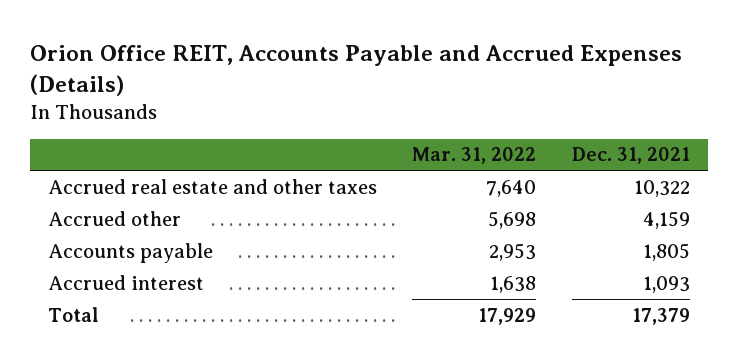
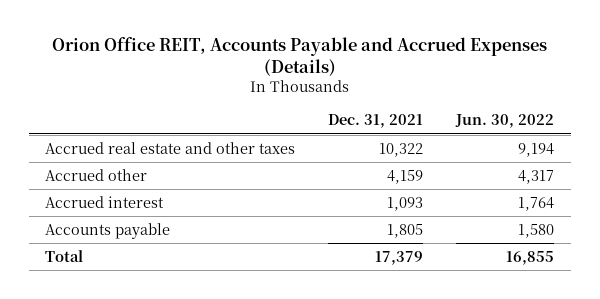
- | Mar. 31, 2022 | Dec. 31, 2021
+ | Dec. 31, 2021 | Jun. 30, 2022
moved down: Accounts payable | 1,805 | 1,580

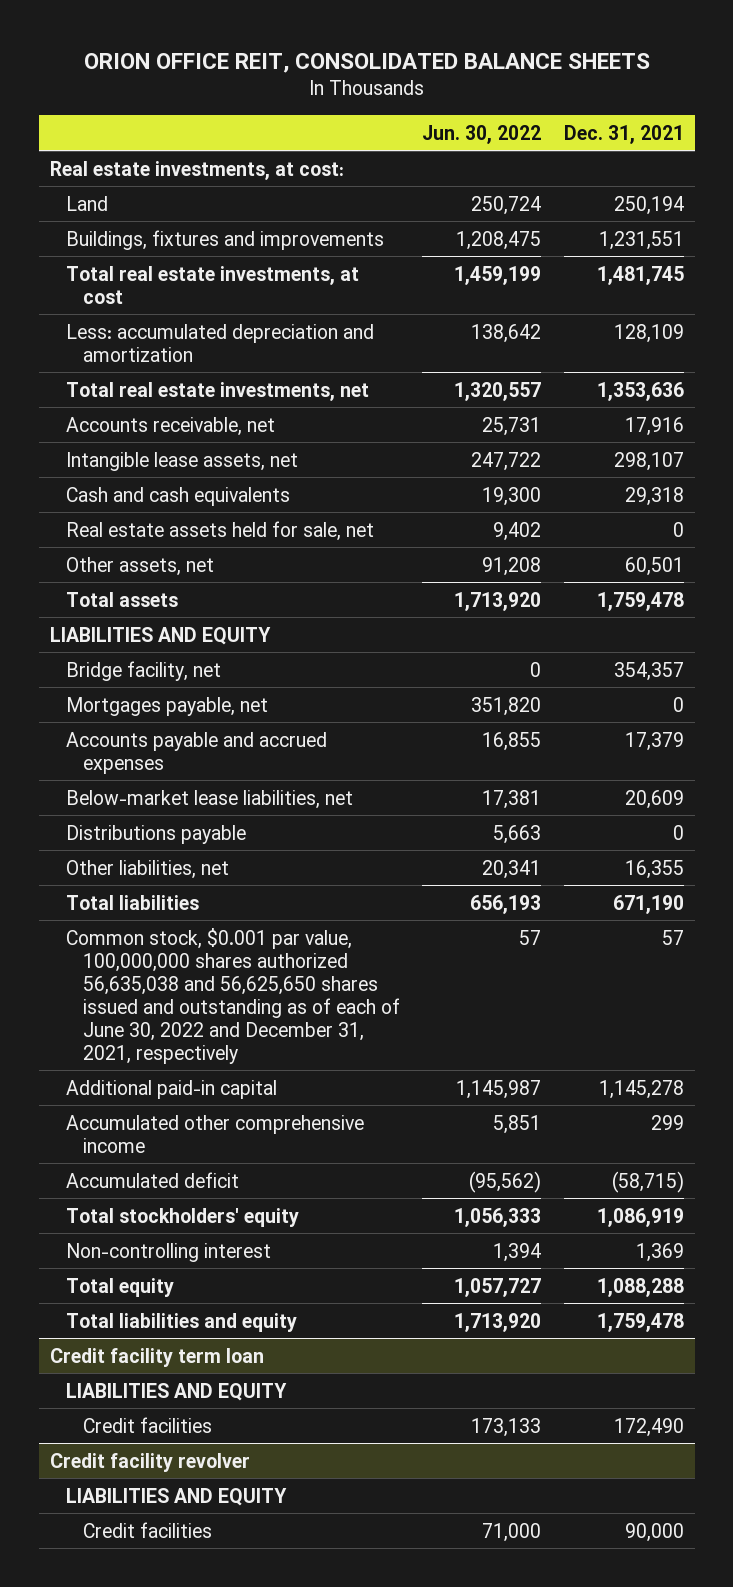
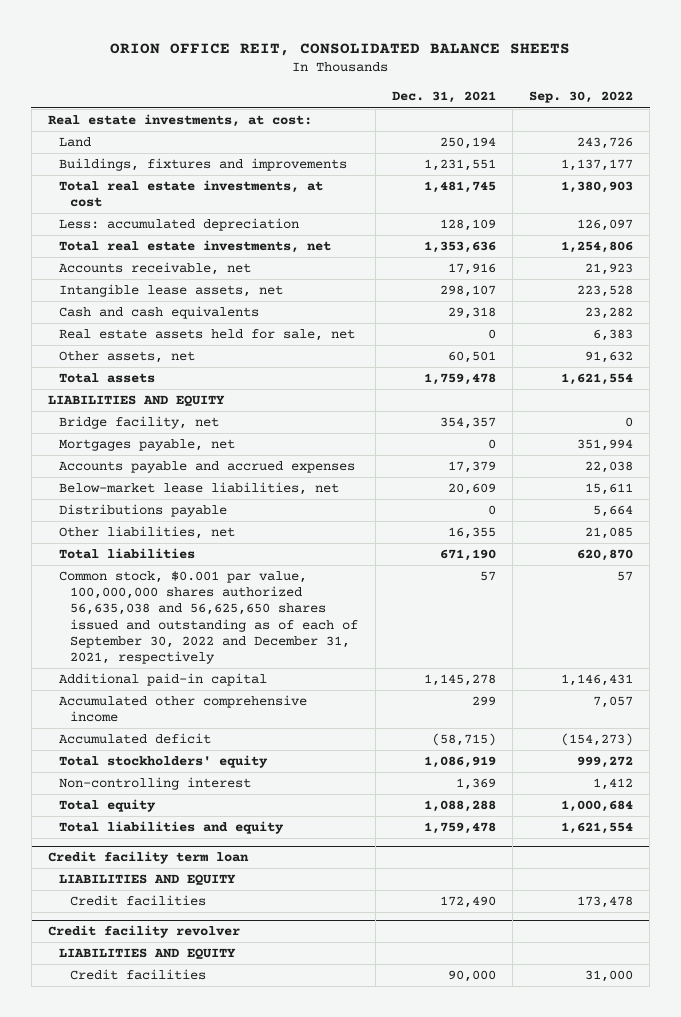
- | Jun. 30, 2022 | Dec. 31, 2021
+ | Dec. 31, 2021 | Sep. 30, 2022
- Less: accumulated depreciation and amortization | 138,642 | 128,109
+ Less: accumulated depreciation | 128,109 | 126,097
- Common stock, $0.001 par value, 100,000,000 shares authorized 56,635,038 and 56,625,650 shares issued and outstanding as of each of June 30, 2022 and December 31, 2021, respectively | 57 | 57
+ Common stock, $0.001 par value, 100,000,000 shares authorized 56,635,038 and 56,625,650 shares issued and outstanding as of each of September 30, 2022 and December 31, 2021, respectively | 57 | 57

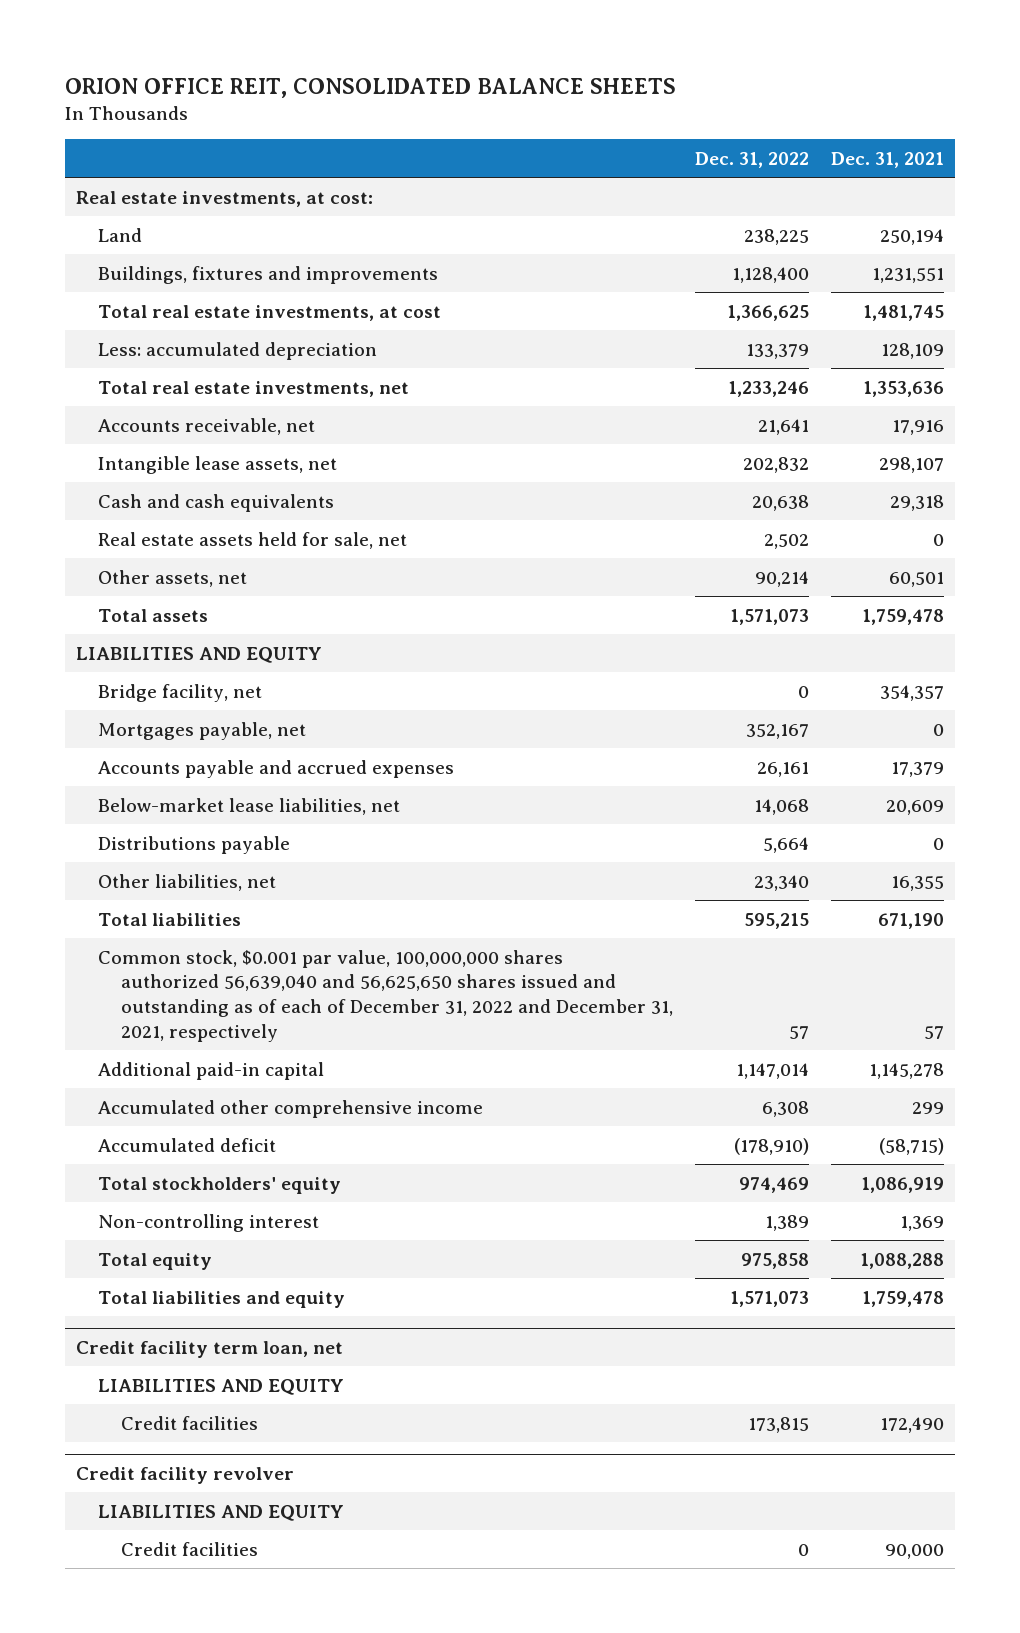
- | Dec. 31, 2021 | Sep. 30, 2022
+ | Dec. 31, 2022 | Dec. 31, 2021
- Common stock, $0.001 par value, 100,000,000 shares authorized 56,635,038 and 56,625,650 shares issued and outstanding as of each of September 30, 2022 and December 31, 2021, respectively | 57 | 57
+ Common stock, $0.001 par value, 100,000,000 shares authorized 56,639,040 and 56,625,650 shares issued and outstanding as of each of December 31, 2022 and December 31, 2021, respectively | 57 | 57
- Credit facility term loan
+ Credit facility term loan, net

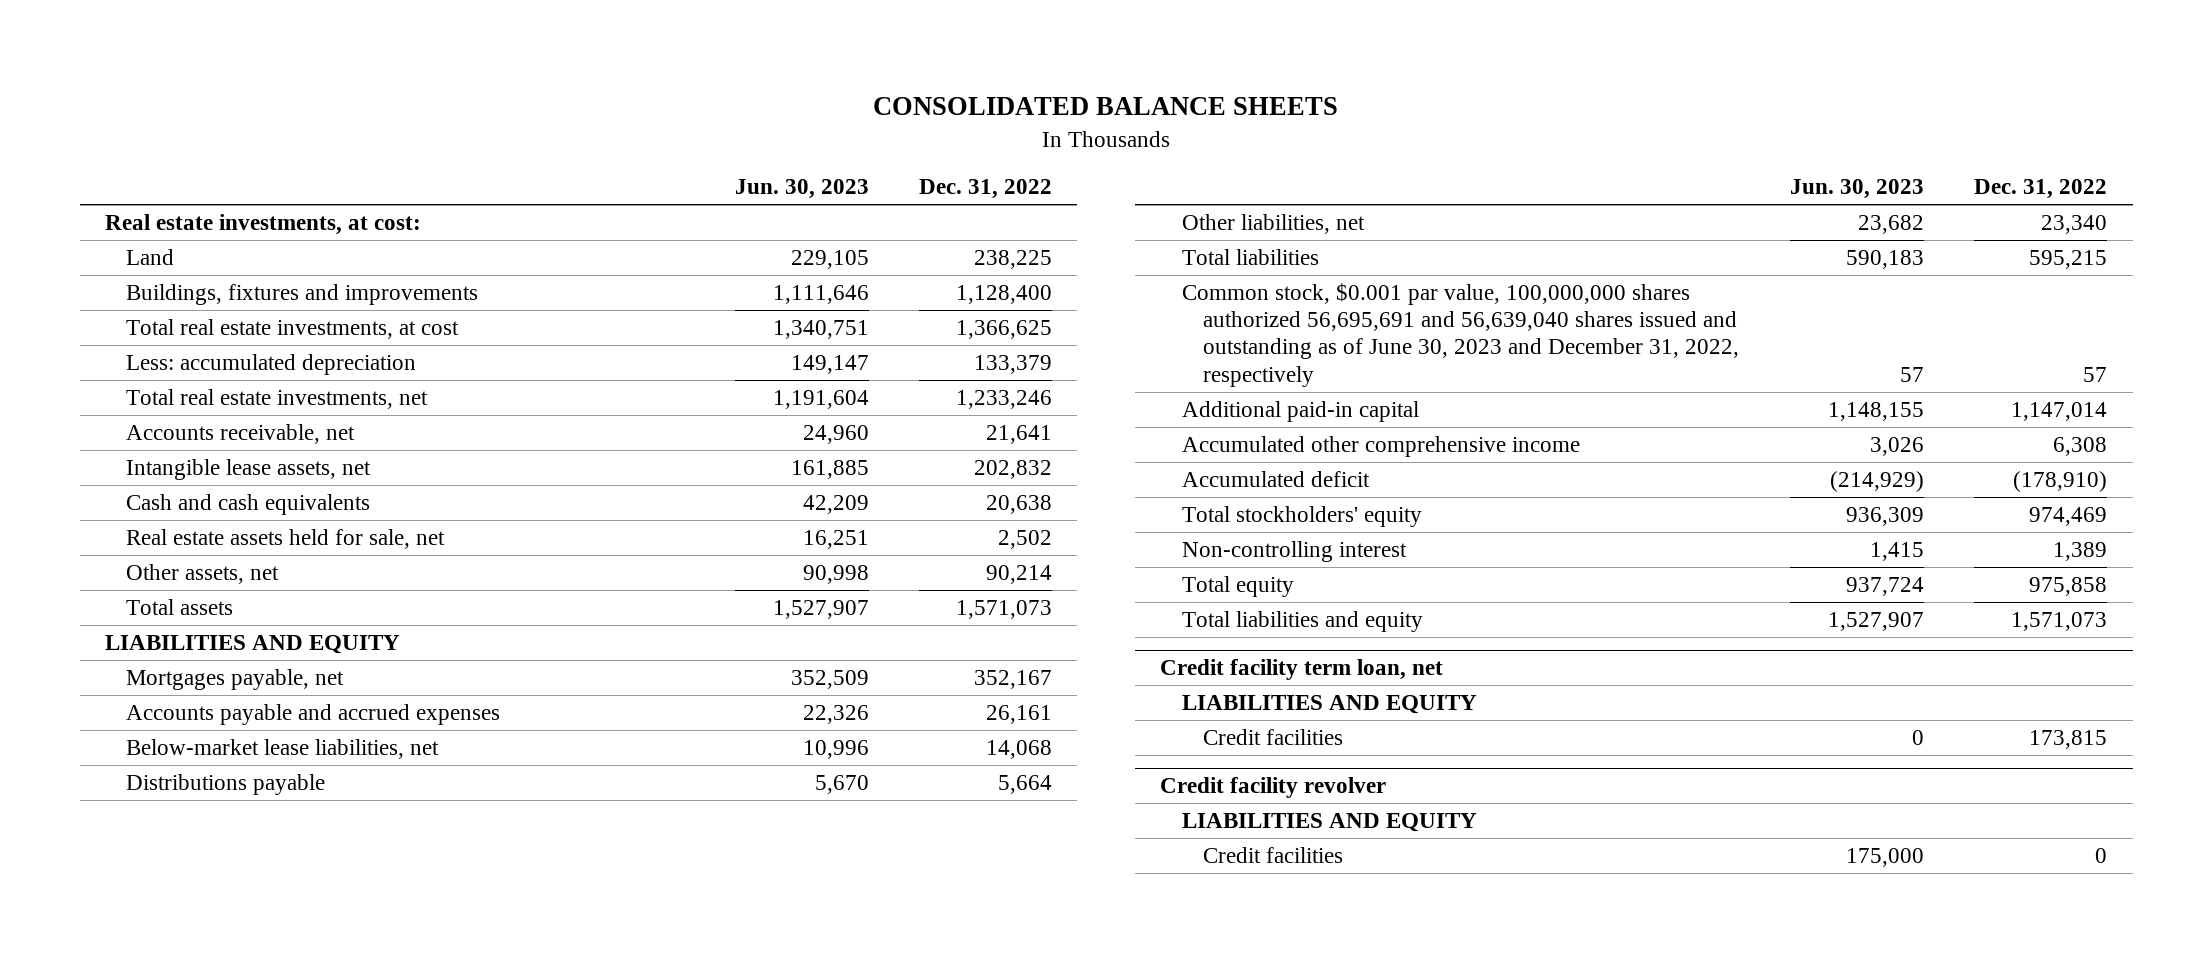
- ORION OFFICE REIT, CONSOLIDATED BALANCE SHEETS
+ CONSOLIDATED BALANCE SHEETS
- | Dec. 31, 2022 | Dec. 31, 2021
+ | Jun. 30, 2023 | Dec. 31, 2022
- Bridge facility, net | 0 | 354,357
- Common stock, $0.001 par value, 100,000,000 shares authorized 56,639,040 and 56,625,650 shares issued and outstanding as of each of December 31, 2022 and December 31, 2021, respectively | 57 | 57
+ Common stock, $0.001 par value, 100,000,000 shares authorized 56,695,691 and 56,639,040 shares issued and outstanding as of June 30, 2023 and December 31, 2022, respectively | 57 | 57

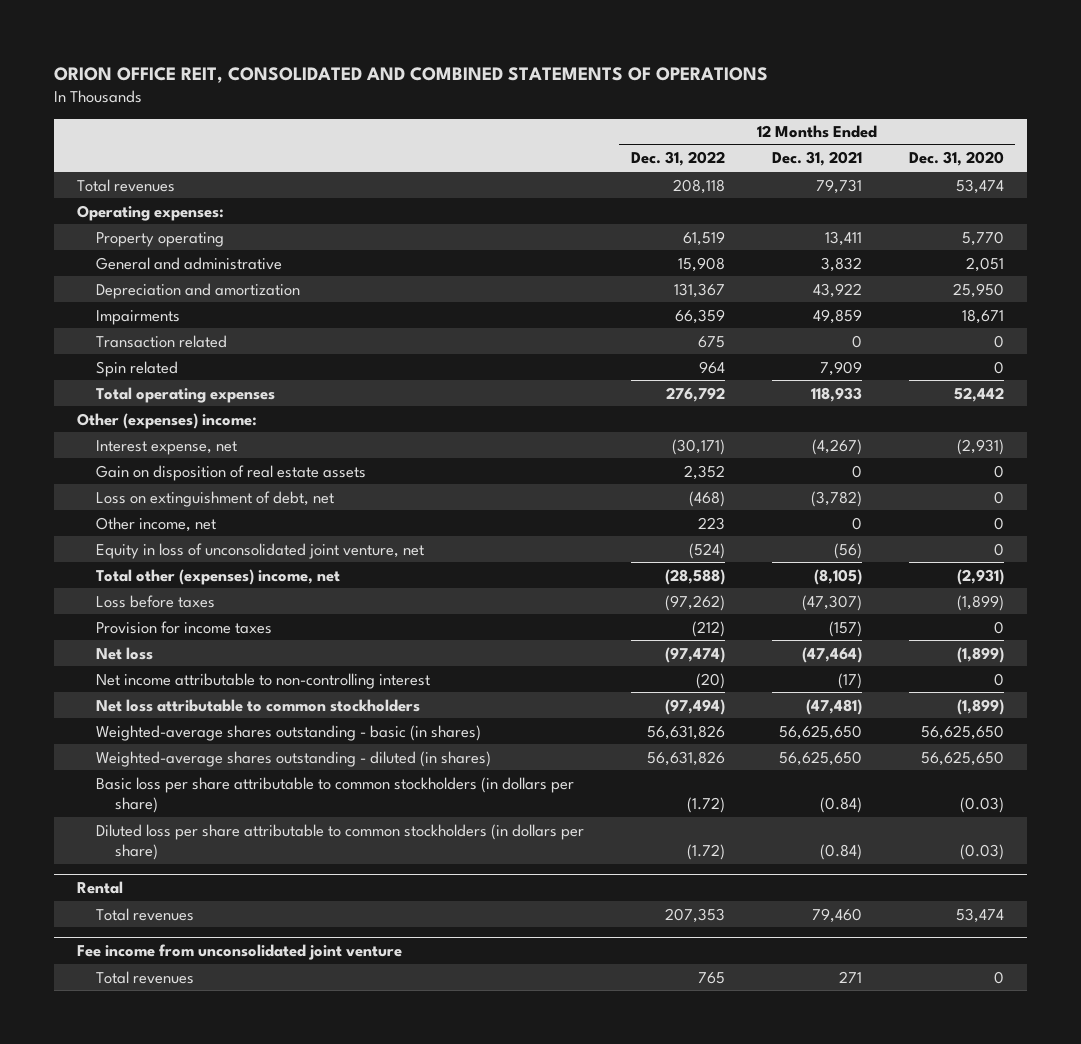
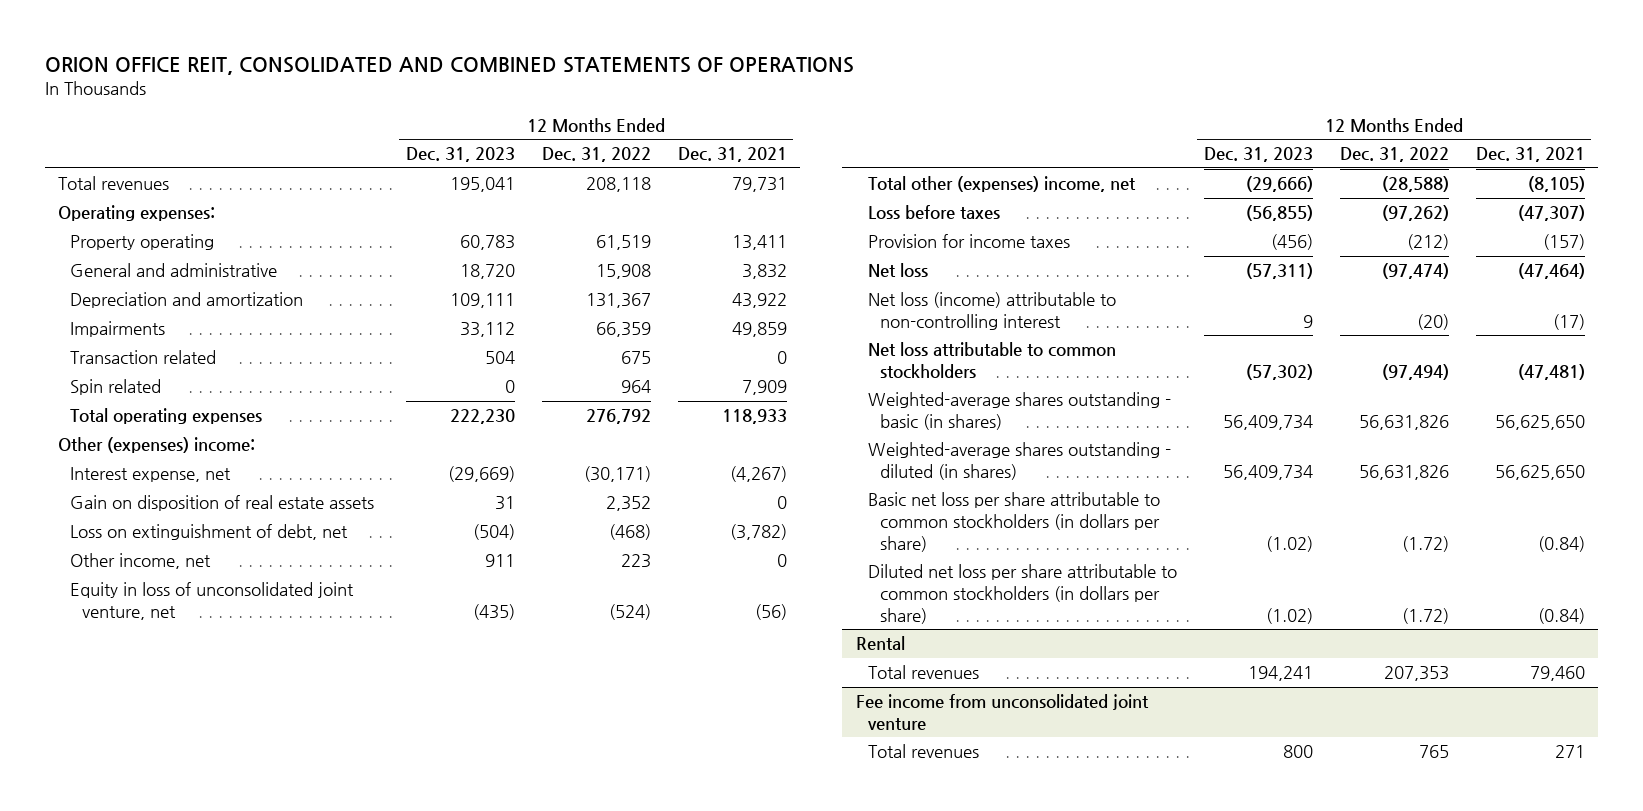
- | 12 Months Ended Dec. 31, 2022 | 12 Months Ended Dec. 31, 2021 | 12 Months Ended Dec. 31, 2020
+ | 12 Months Ended Dec. 31, 2023 | 12 Months Ended Dec. 31, 2022 | 12 Months Ended Dec. 31, 2021
- Net income attributable to non-controlling interest | (20) | (17) | 0
+ Net loss (income) attributable to non-controlling interest | 9 | (20) | (17)
- Basic loss per share attributable to common stockholders (in dollars per share) | (1.72) | (0.84) | (0.03)
- Diluted loss per share attributable to common stockholders (in dollars per share) | (1.72) | (0.84) | (0.03)
+ Basic net loss per share attributable to common stockholders (in dollars per share) | (1.02) | (1.72) | (0.84)
+ Diluted net loss per share attributable to common stockholders (in dollars per share) | (1.02) | (1.72) | (0.84)

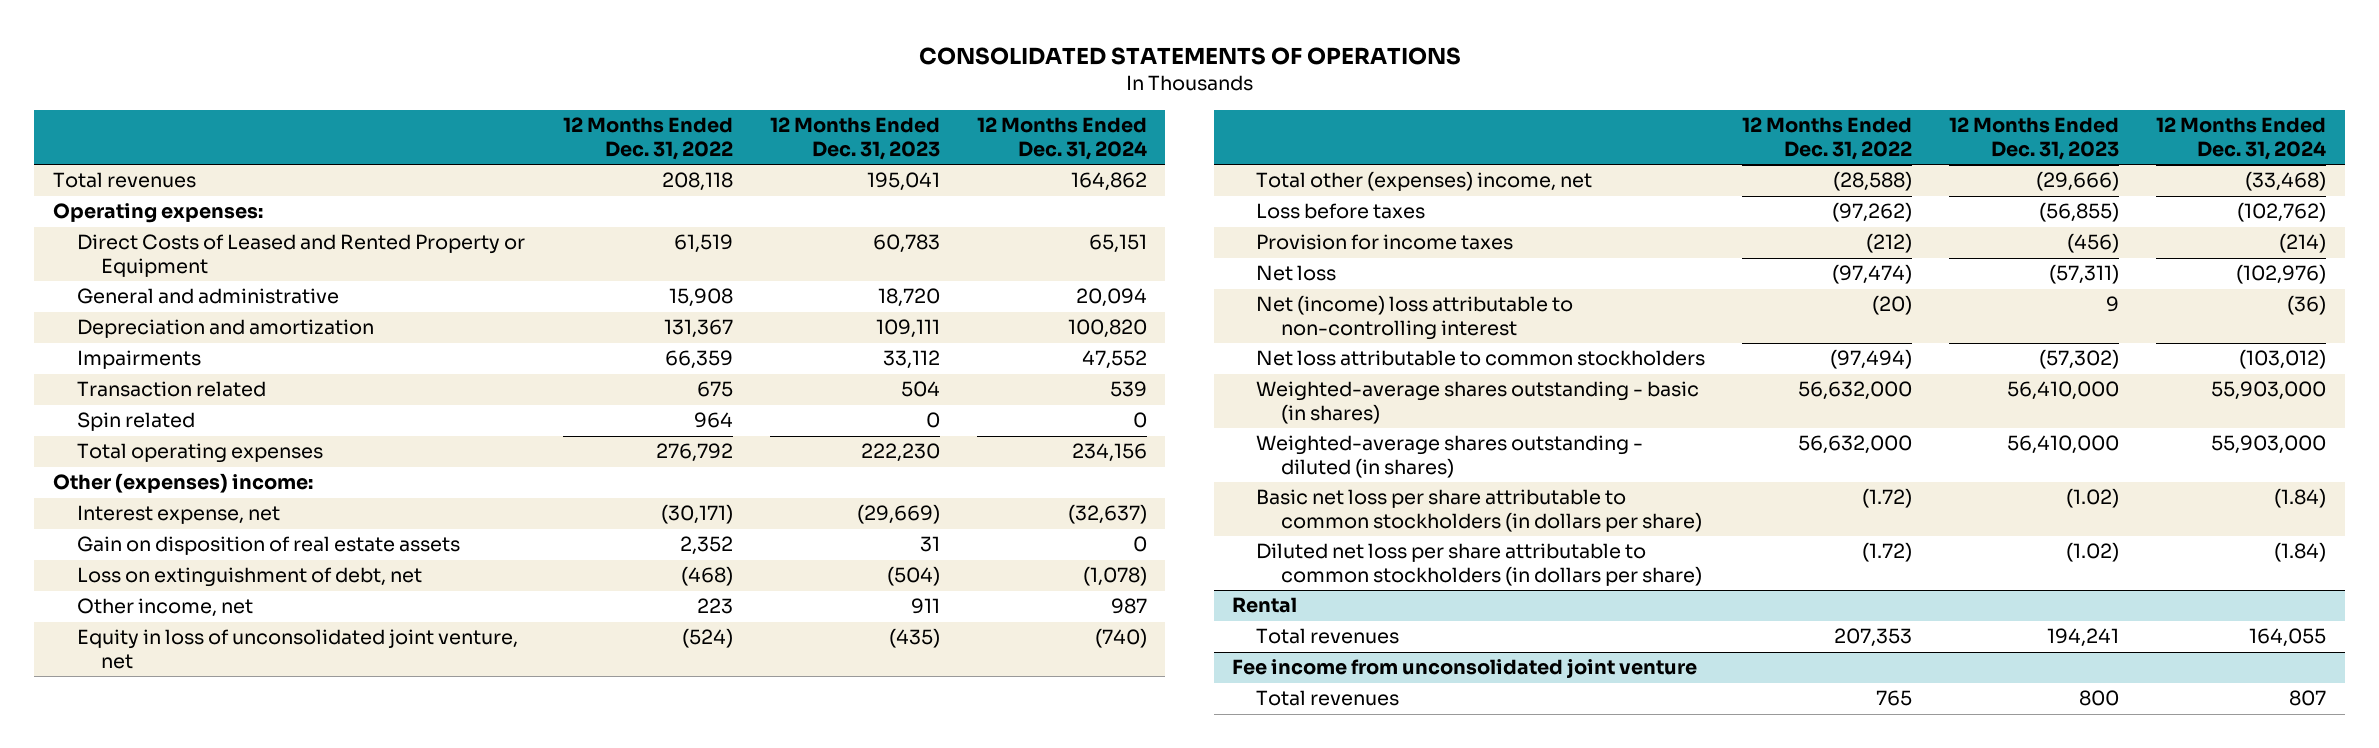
- ORION OFFICE REIT, CONSOLIDATED AND COMBINED STATEMENTS OF OPERATIONS
+ CONSOLIDATED STATEMENTS OF OPERATIONS
- | 12 Months Ended Dec. 31, 2023 | 12 Months Ended Dec. 31, 2022 | 12 Months Ended Dec. 31, 2021
+ | 12 Months Ended Dec. 31, 2022 | 12 Months Ended Dec. 31, 2023 | 12 Months Ended Dec. 31, 2024
- Property operating | 60,783 | 61,519 | 13,411
+ Direct Costs of Leased and Rented Property or Equipment | 61,519 | 60,783 | 65,151
- Net loss (income) attributable to non-controlling interest | 9 | (20) | (17)
+ Net (income) loss attributable to non-controlling interest | (20) | 9 | (36)
- Weighted-average shares outstanding - basic (in shares) | 56,409,734 | 56,631,826 | 56,625,650
- Weighted-average shares outstanding - diluted (in shares) | 56,409,734 | 56,631,826 | 56,625,650
+ Weighted-average shares outstanding - basic (in shares) | 56,632,000 | 56,410,000 | 55,903,000
+ Weighted-average shares outstanding - diluted (in shares) | 56,632,000 | 56,410,000 | 55,903,000

